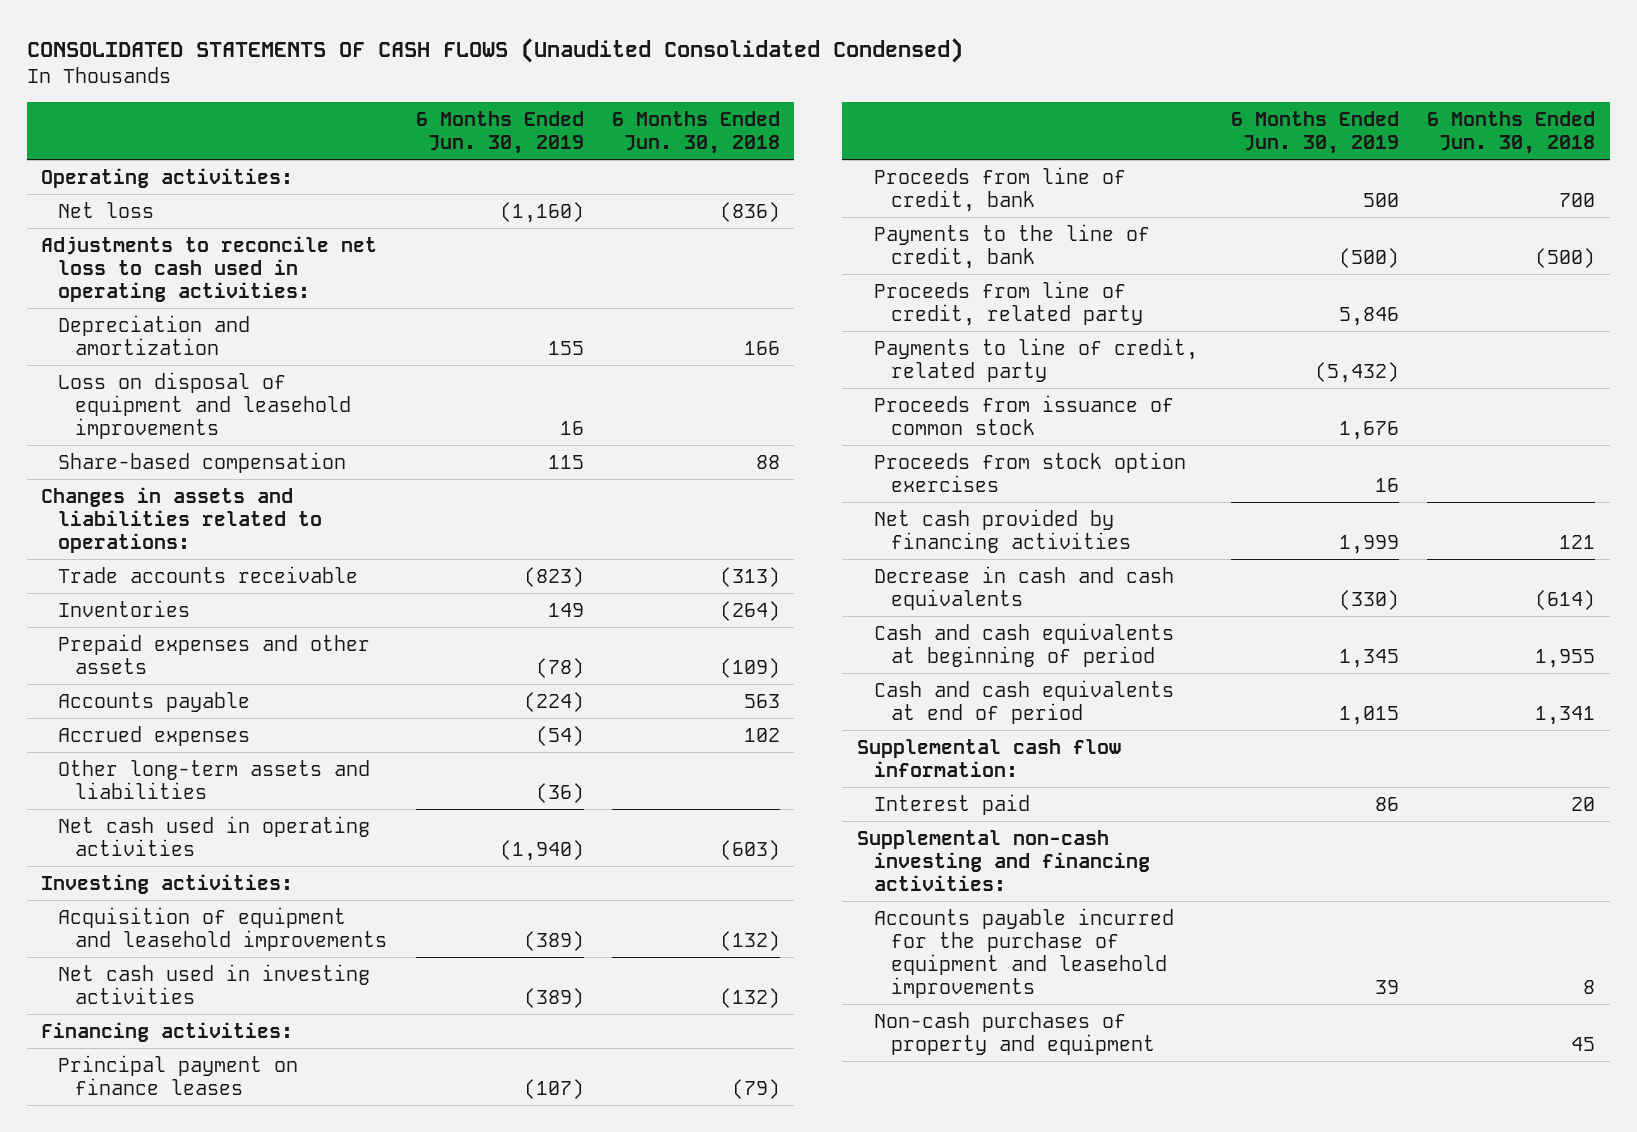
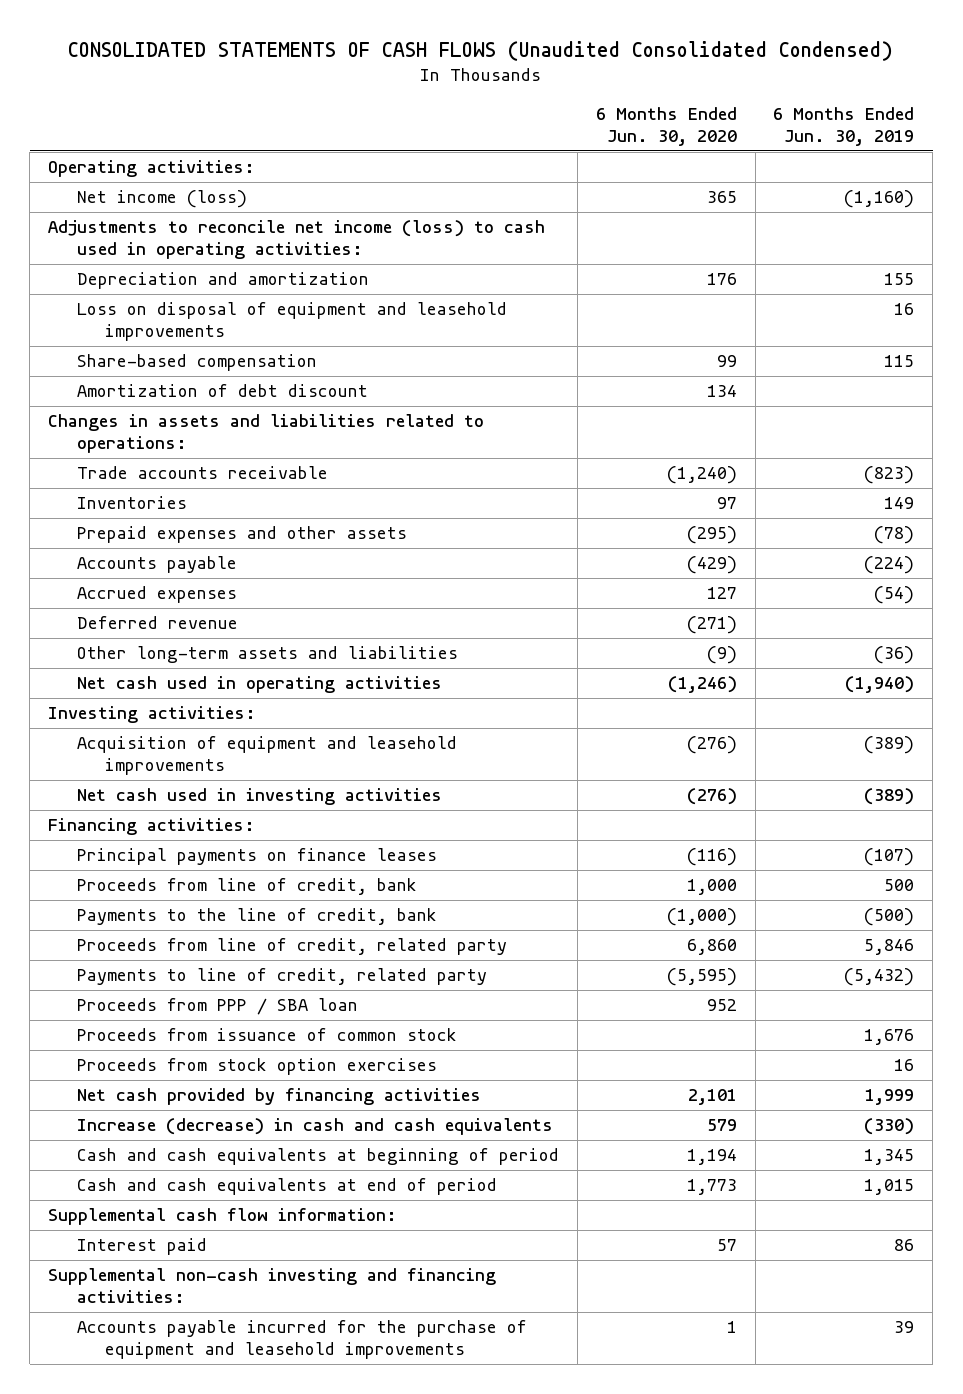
- | 6 Months Ended Jun. 30, 2019 | 6 Months Ended Jun. 30, 2018
+ | 6 Months Ended Jun. 30, 2020 | 6 Months Ended Jun. 30, 2019
- Net loss | (1,160) | (836)
- Adjustments to reconcile net loss to cash used in operating activities:
+ Net income (loss) | 365 | (1,160)
+ Adjustments to reconcile net income (loss) to cash used in operating activities:
+ Amortization of debt discount | 134 |
+ Deferred revenue | (271) |
- Principal payment on finance leases | (107) | (79)
+ Principal payments on finance leases | (116) | (107)
+ Proceeds from PPP / SBA loan | 952 |
- Decrease in cash and cash equivalents | (330) | (614)
+ Increase (decrease) in cash and cash equivalents | 579 | (330)
- Non-cash purchases of property and equipment | | 45

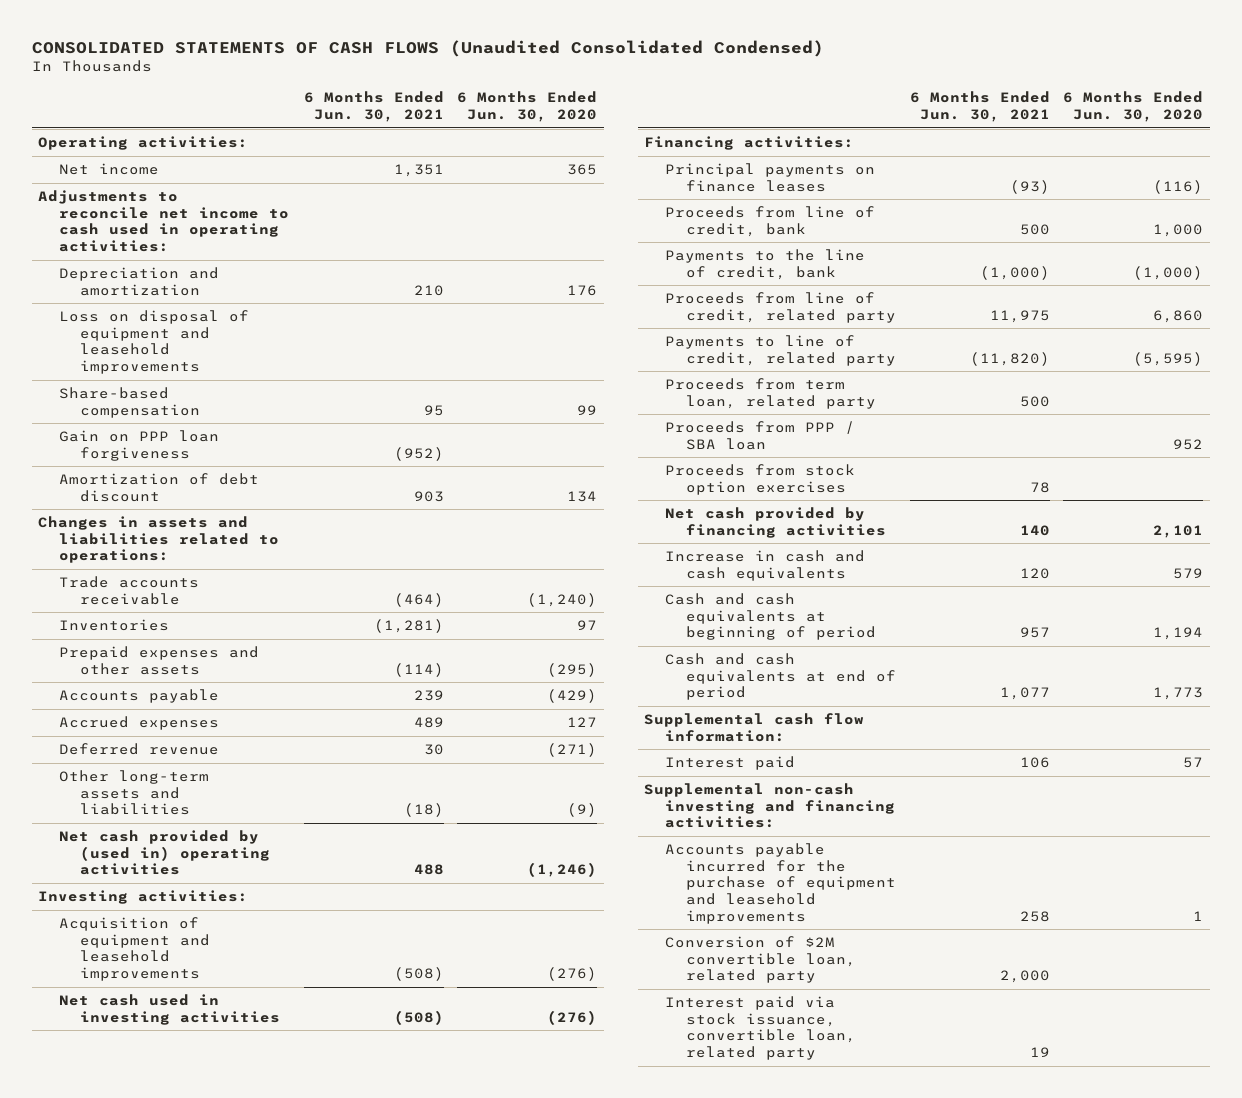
- | 6 Months Ended Jun. 30, 2020 | 6 Months Ended Jun. 30, 2019
+ | 6 Months Ended Jun. 30, 2021 | 6 Months Ended Jun. 30, 2020
- Net income (loss) | 365 | (1,160)
- Adjustments to reconcile net income (loss) to cash used in operating activities:
+ Net income | 1,351 | 365
+ Adjustments to reconcile net income to cash used in operating activities:
+ Gain on PPP loan forgiveness | (952) |
- Net cash used in operating activities | (1,246) | (1,940)
+ Net cash provided by (used in) operating activities | 488 | (1,246)
+ Proceeds from term loan, related party | 500 |
- Proceeds from issuance of common stock | | 1,676
- Increase (decrease) in cash and cash equivalents | 579 | (330)
+ Increase in cash and cash equivalents | 120 | 579
+ Conversion of $2M convertible loan, related party | 2,000 |
+ Interest paid via stock issuance, convertible loan, related party | 19 |

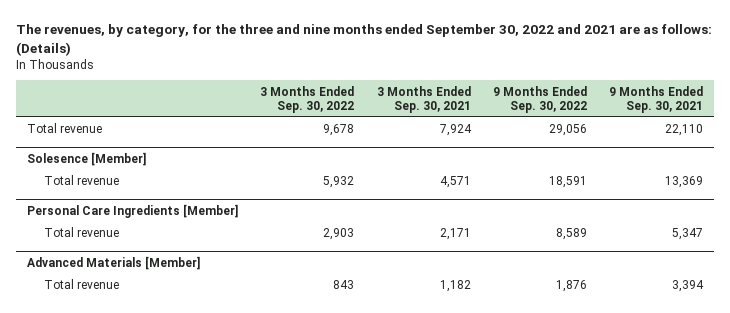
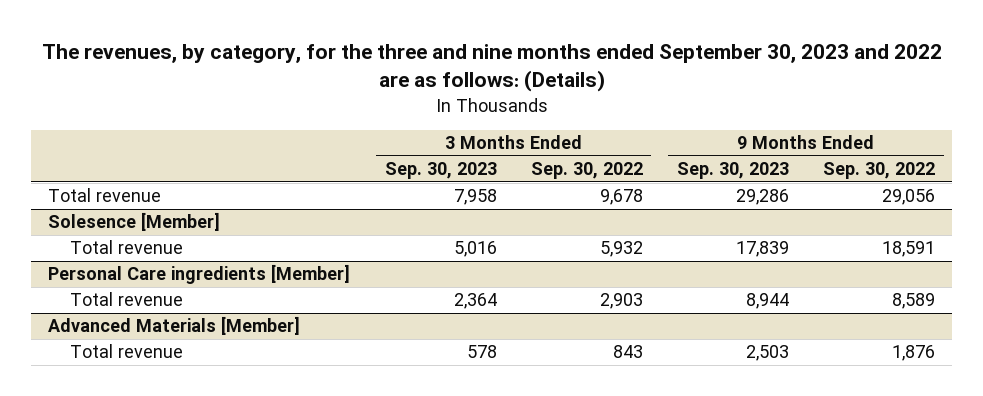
- The revenues, by category, for the three and nine months ended September 30, 2022 and 2021 are as follows: (Details)
+ The revenues, by category, for the three and nine months ended September 30, 2023 and 2022 are as follows: (Details)
- | 3 Months Ended Sep. 30, 2022 | 3 Months Ended Sep. 30, 2021 | 9 Months Ended Sep. 30, 2022 | 9 Months Ended Sep. 30, 2021
+ | 3 Months Ended Sep. 30, 2023 | 3 Months Ended Sep. 30, 2022 | 9 Months Ended Sep. 30, 2023 | 9 Months Ended Sep. 30, 2022
- Personal Care Ingredients [Member]
+ Personal Care ingredients [Member]

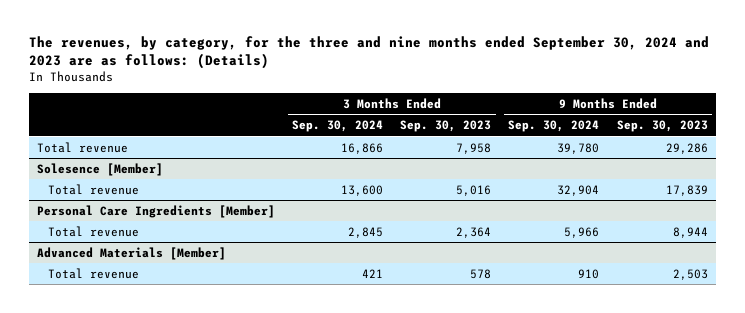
- The revenues, by category, for the three and nine months ended September 30, 2023 and 2022 are as follows: (Details)
+ The revenues, by category, for the three and nine months ended September 30, 2024 and 2023 are as follows: (Details)
- | 3 Months Ended Sep. 30, 2023 | 3 Months Ended Sep. 30, 2022 | 9 Months Ended Sep. 30, 2023 | 9 Months Ended Sep. 30, 2022
+ | 3 Months Ended Sep. 30, 2024 | 3 Months Ended Sep. 30, 2023 | 9 Months Ended Sep. 30, 2024 | 9 Months Ended Sep. 30, 2023
- Personal Care ingredients [Member]
+ Personal Care Ingredients [Member]

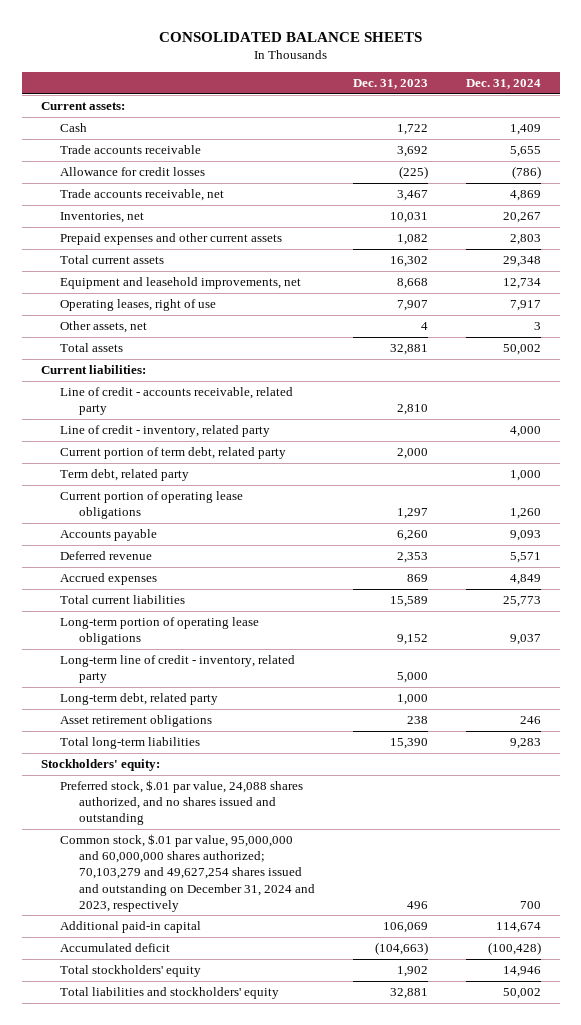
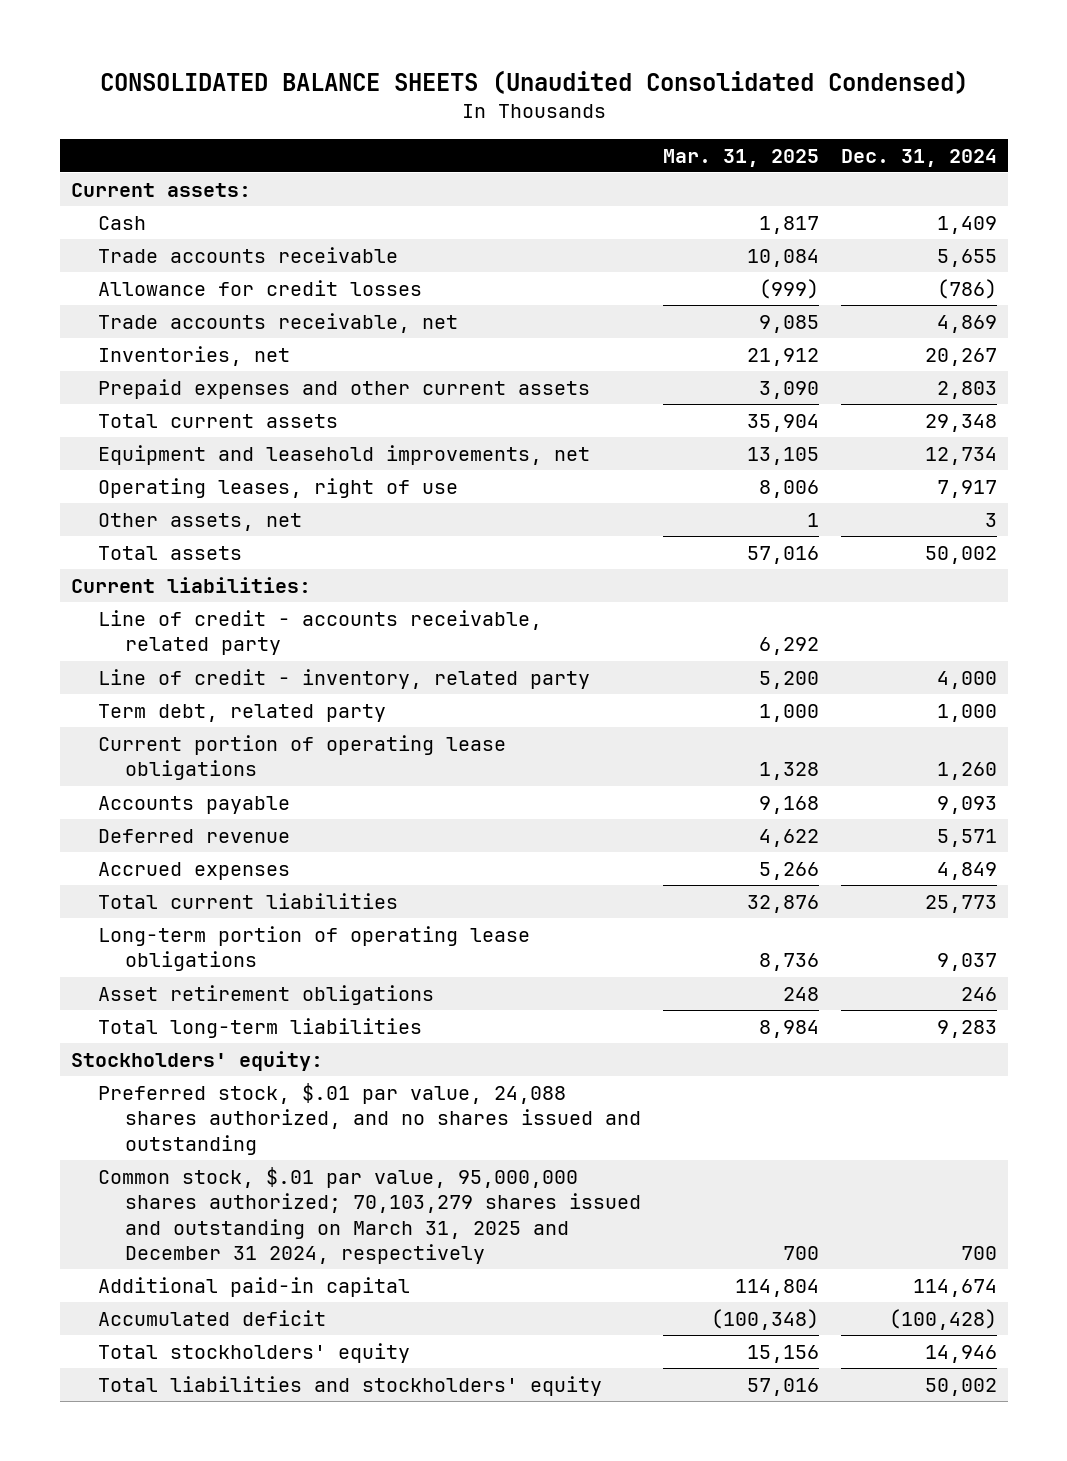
- CONSOLIDATED BALANCE SHEETS
+ CONSOLIDATED BALANCE SHEETS (Unaudited Consolidated Condensed)
- | Dec. 31, 2023 | Dec. 31, 2024
+ | Mar. 31, 2025 | Dec. 31, 2024
- Current portion of term debt, related party | 2,000 |
- Long-term line of credit - inventory, related party | 5,000 |
- Long-term debt, related party | 1,000 |
- Common stock, $.01 par value, 95,000,000 and 60,000,000 shares authorized; 70,103,279 and 49,627,254 shares issued and outstanding on December 31, 2024 and 2023, respectively | 496 | 700
+ Common stock, $.01 par value, 95,000,000 shares authorized; 70,103,279 shares issued and outstanding on March 31, 2025 and December 31 2024, respectively | 700 | 700

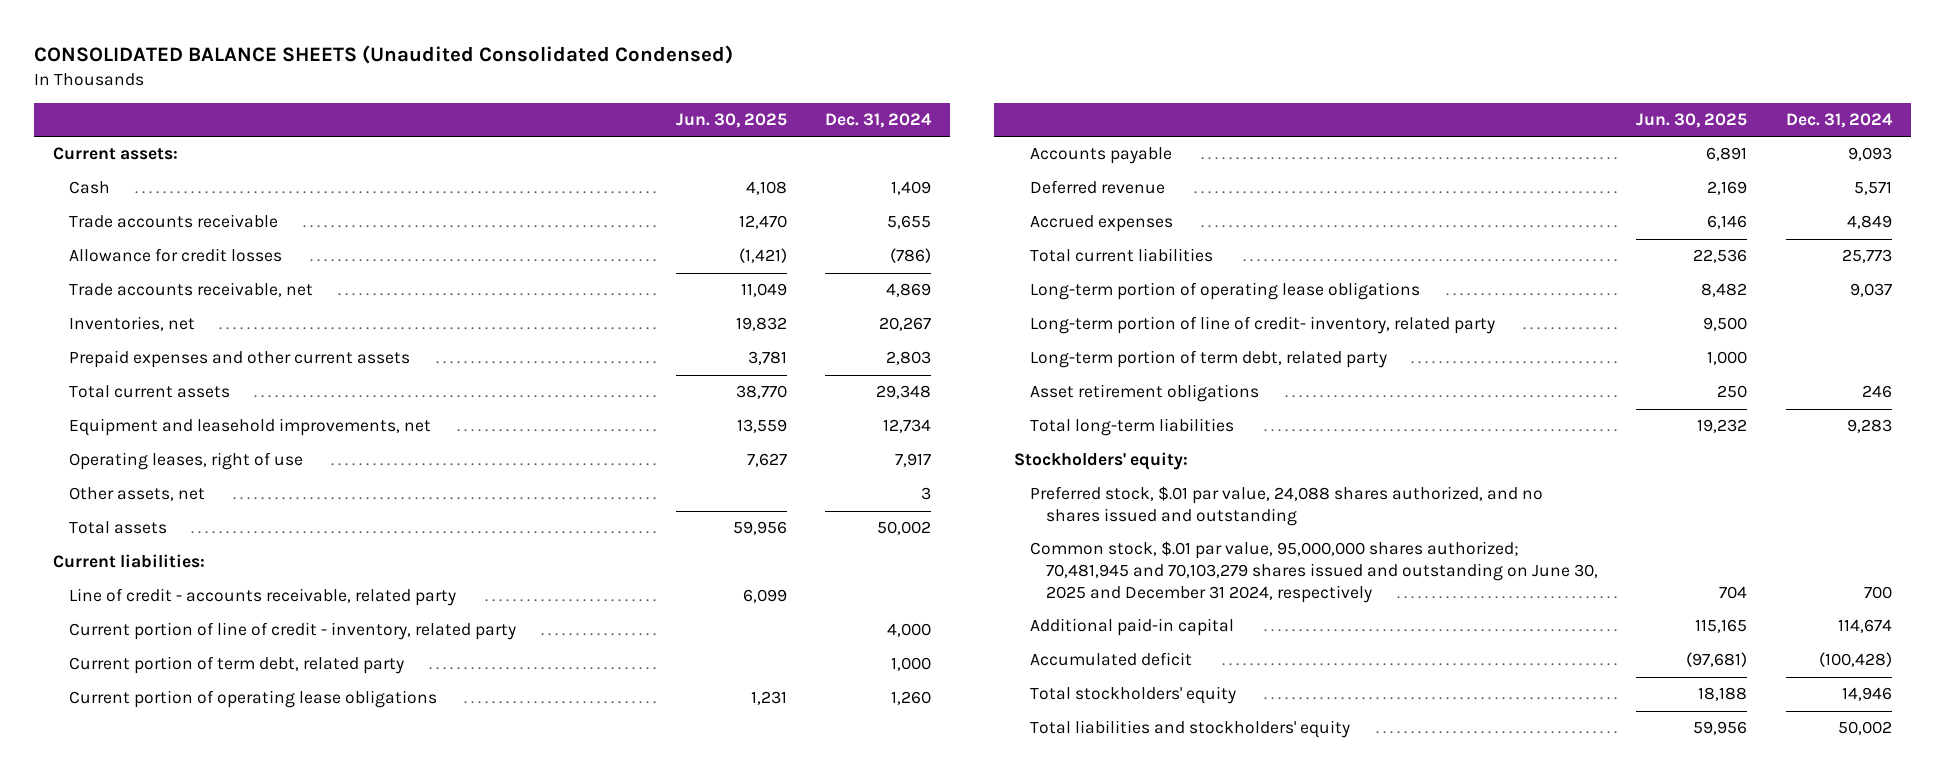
- | Mar. 31, 2025 | Dec. 31, 2024
+ | Jun. 30, 2025 | Dec. 31, 2024
- Line of credit - inventory, related party | 5,200 | 4,000
- Term debt, related party | 1,000 | 1,000
+ Current portion of line of credit - inventory, related party | | 4,000
+ Current portion of term debt, related party | | 1,000
+ Long-term portion of line of credit- inventory, related party | 9,500 |
+ Long-term portion of term debt, related party | 1,000 |
- Common stock, $.01 par value, 95,000,000 shares authorized; 70,103,279 shares issued and outstanding on March 31, 2025 and December 31 2024, respectively | 700 | 700
+ Common stock, $.01 par value, 95,000,000 shares authorized; 70,481,945 and 70,103,279 shares issued and outstanding on June 30, 2025 and December 31 2024, respectively | 704 | 700

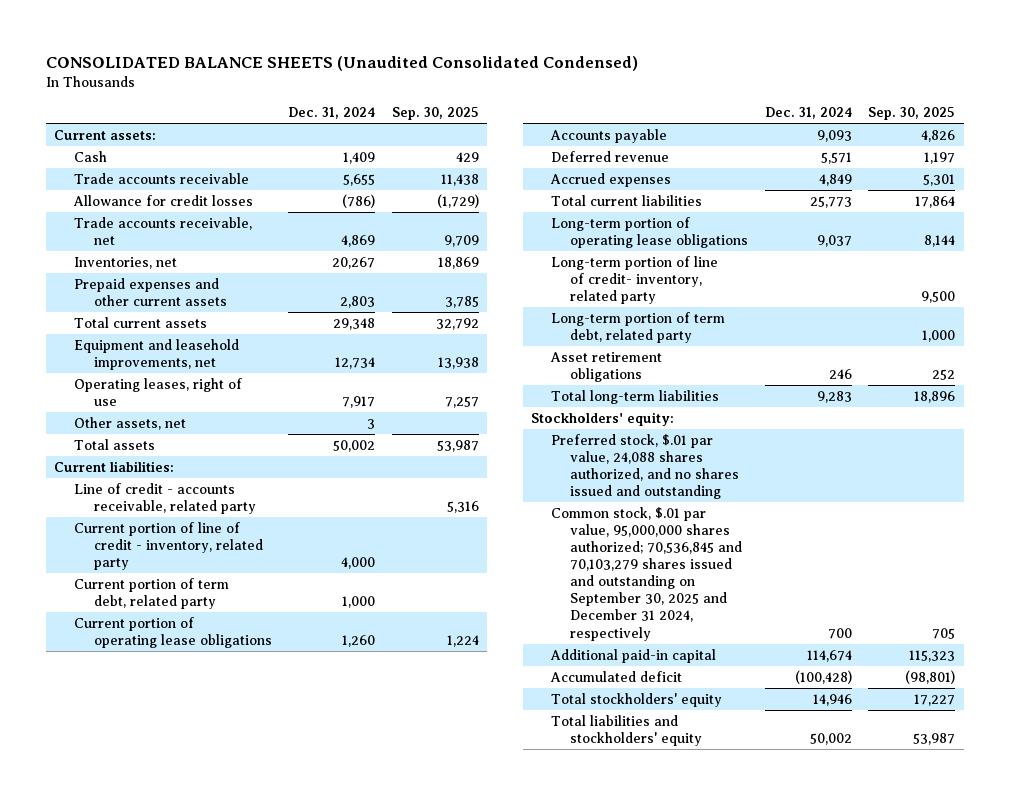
- | Jun. 30, 2025 | Dec. 31, 2024
+ | Dec. 31, 2024 | Sep. 30, 2025
- Common stock, $.01 par value, 95,000,000 shares authorized; 70,481,945 and 70,103,279 shares issued and outstanding on June 30, 2025 and December 31 2024, respectively | 704 | 700
+ Common stock, $.01 par value, 95,000,000 shares authorized; 70,536,845 and 70,103,279 shares issued and outstanding on September 30, 2025 and December 31 2024, respectively | 700 | 705

